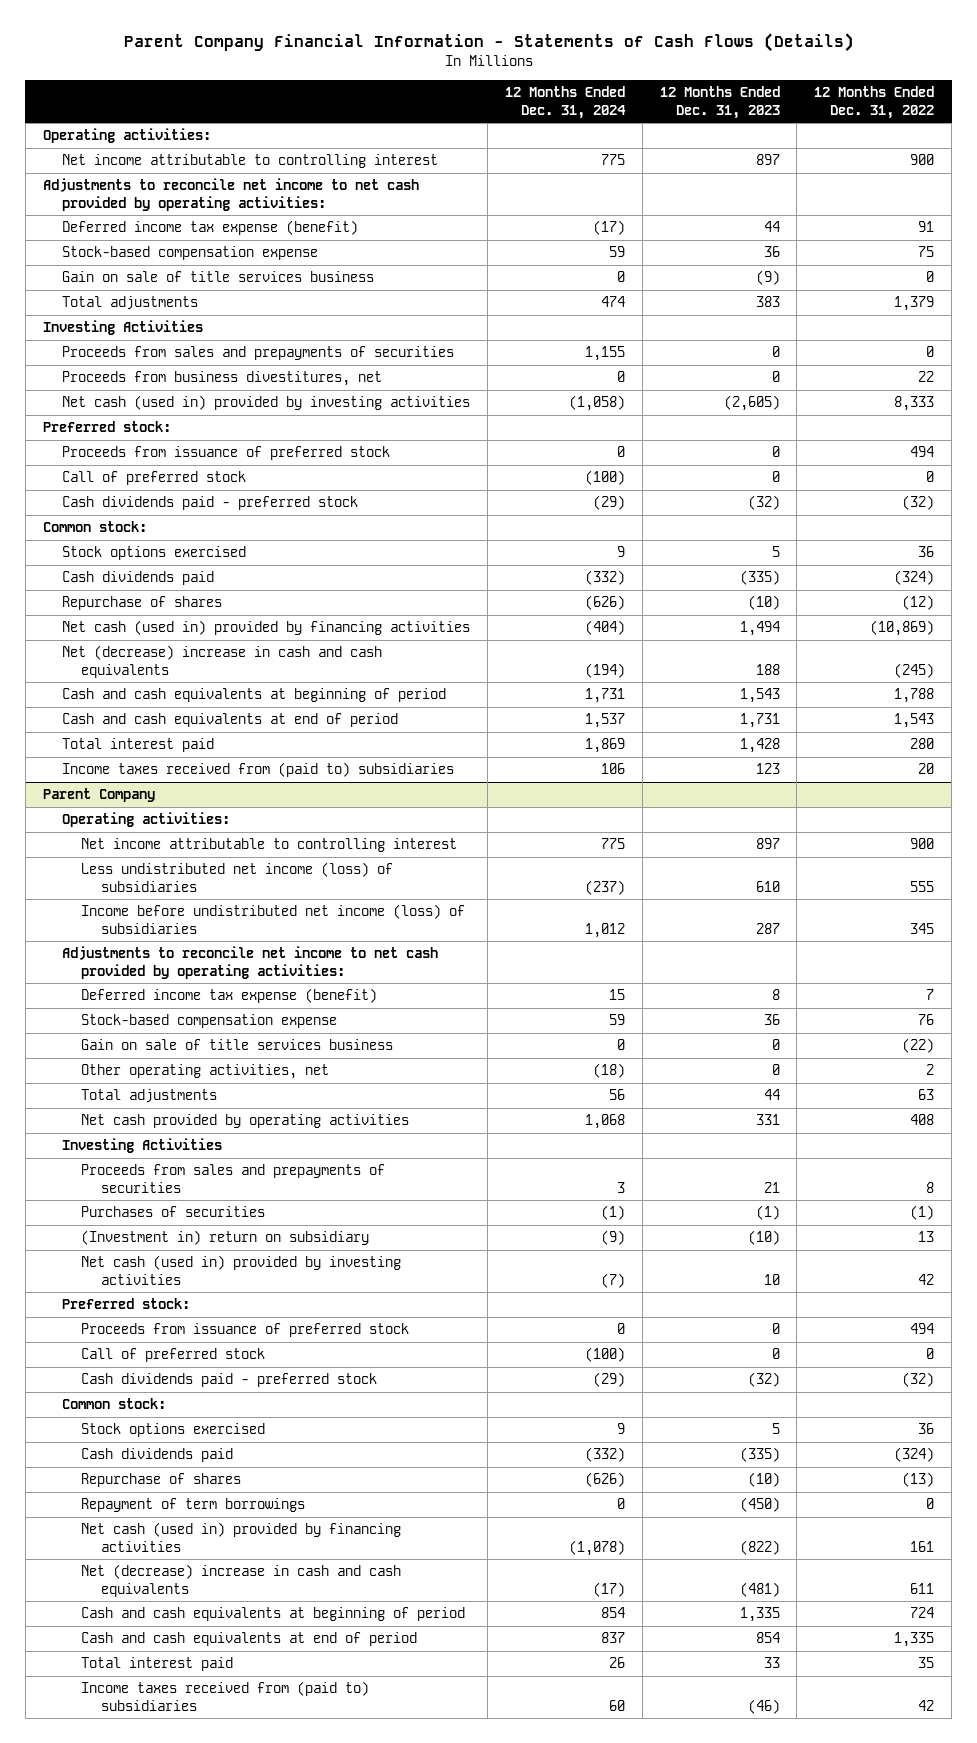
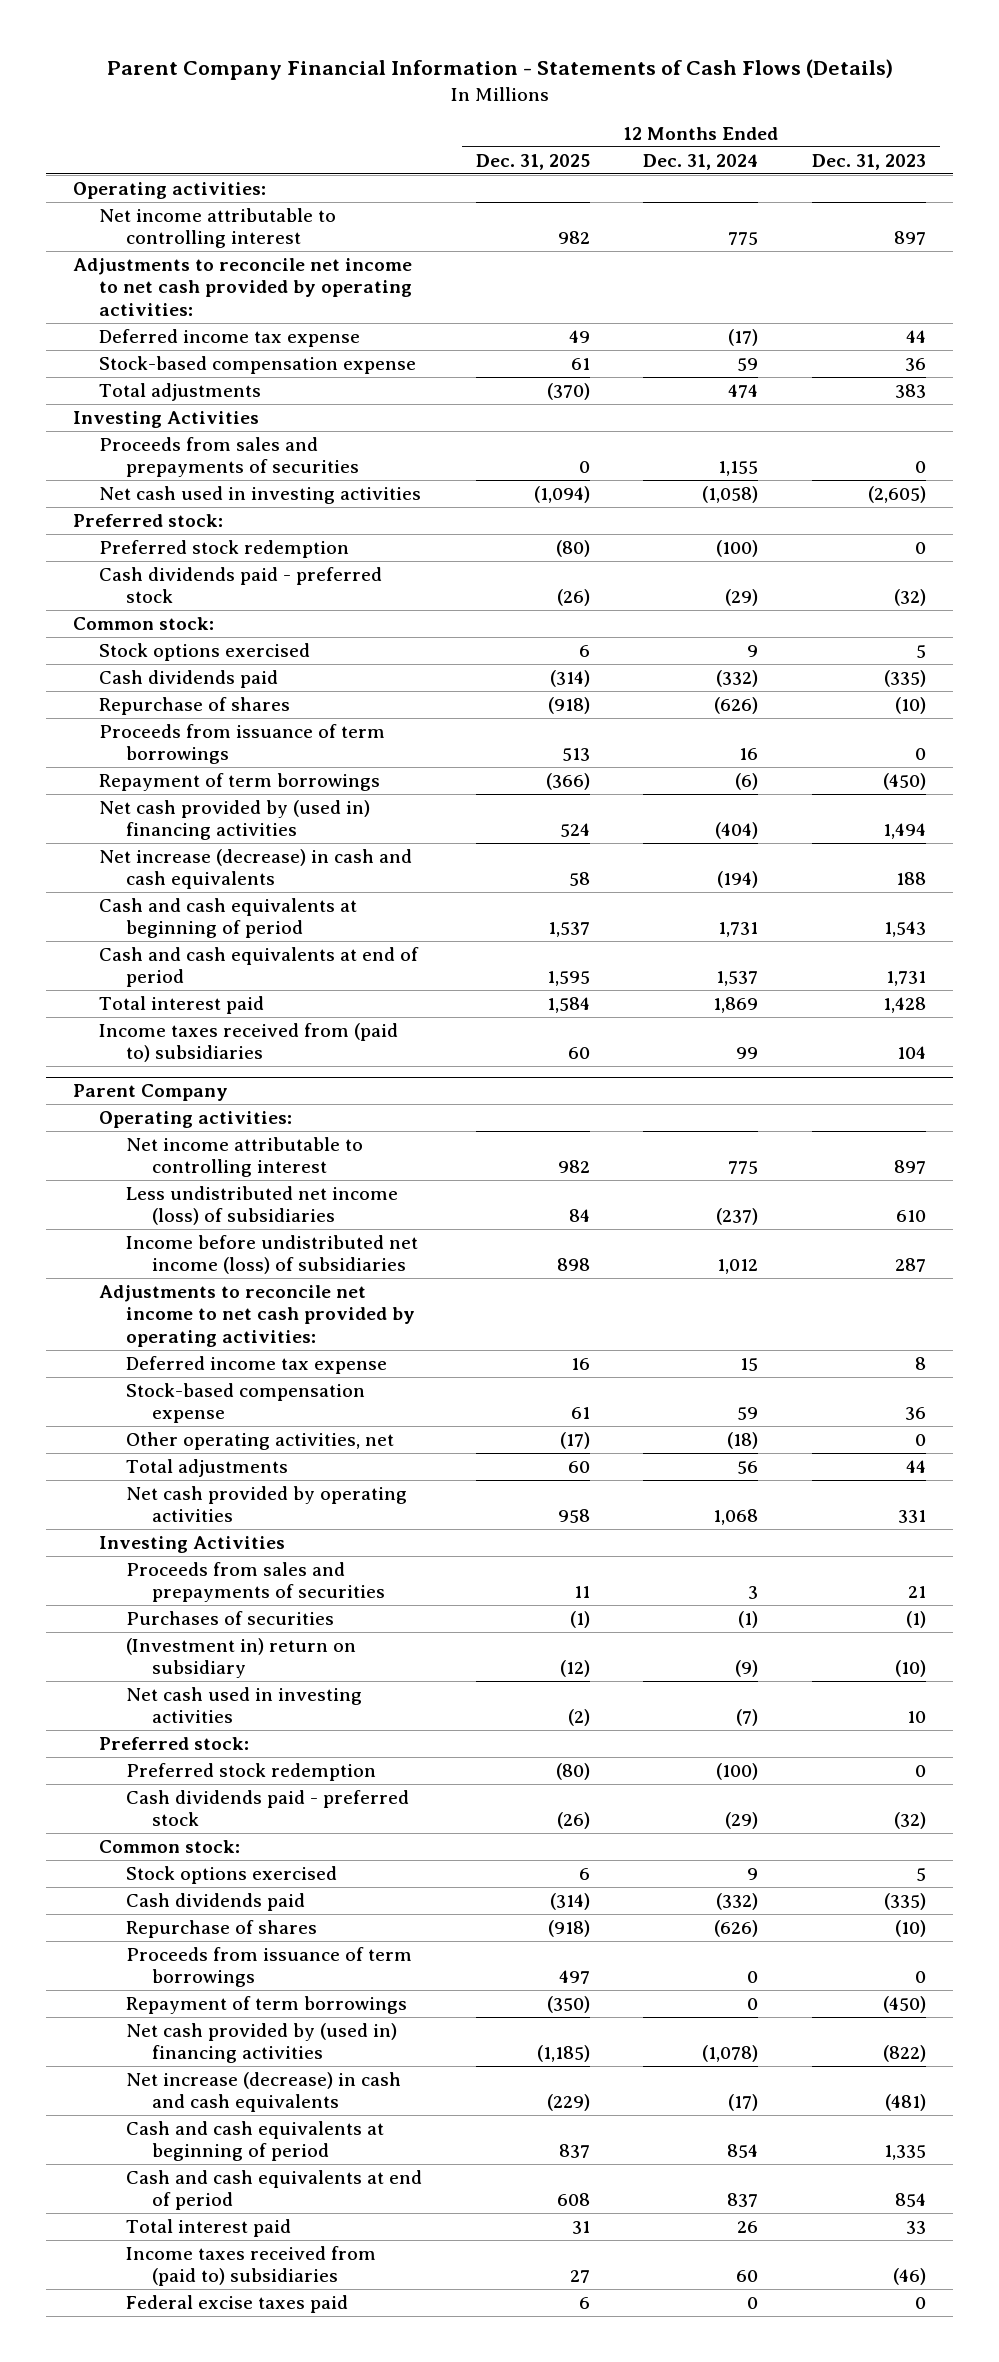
- | 12 Months Ended Dec. 31, 2024 | 12 Months Ended Dec. 31, 2023 | 12 Months Ended Dec. 31, 2022
+ | 12 Months Ended Dec. 31, 2025 | 12 Months Ended Dec. 31, 2024 | 12 Months Ended Dec. 31, 2023
- Deferred income tax expense (benefit) | (17) | 44 | 91
+ Deferred income tax expense | 49 | (17) | 44
- Gain on sale of title services business | 0 | (9) | 0
- Proceeds from business divestitures, net | 0 | 0 | 22
- Net cash (used in) provided by investing activities | (1,058) | (2,605) | 8,333
+ Net cash used in investing activities | (1,094) | (1,058) | (2,605)
- Proceeds from issuance of preferred stock | 0 | 0 | 494
- Call of preferred stock | (100) | 0 | 0
+ Preferred stock redemption | (80) | (100) | 0
- Net cash (used in) provided by financing activities | (404) | 1,494 | (10,869)
- Net (decrease) increase in cash and cash equivalents | (194) | 188 | (245)
+ Proceeds from issuance of term borrowings | 513 | 16 | 0
+ Repayment of term borrowings | (366) | (6) | (450)
+ Net cash provided by (used in) financing activities | 524 | (404) | 1,494
+ Net increase (decrease) in cash and cash equivalents | 58 | (194) | 188
- Income taxes received from (paid to) subsidiaries | 106 | 123 | 20
+ Income taxes received from (paid to) subsidiaries | 60 | 99 | 104
@ Parent Company
- Deferred income tax expense (benefit) | 15 | 8 | 7
+ Deferred income tax expense | 16 | 15 | 8
- Gain on sale of title services business | 0 | 0 | (22)
- Net cash (used in) provided by investing activities | (7) | 10 | 42
+ Net cash used in investing activities | (2) | (7) | 10
- Proceeds from issuance of preferred stock | 0 | 0 | 494
- Call of preferred stock | (100) | 0 | 0
+ Preferred stock redemption | (80) | (100) | 0
+ Proceeds from issuance of term borrowings | 497 | 0 | 0
- Net cash (used in) provided by financing activities | (1,078) | (822) | 161
- Net (decrease) increase in cash and cash equivalents | (17) | (481) | 611
+ Net cash provided by (used in) financing activities | (1,185) | (1,078) | (822)
+ Net increase (decrease) in cash and cash equivalents | (229) | (17) | (481)
+ Federal excise taxes paid | 6 | 0 | 0

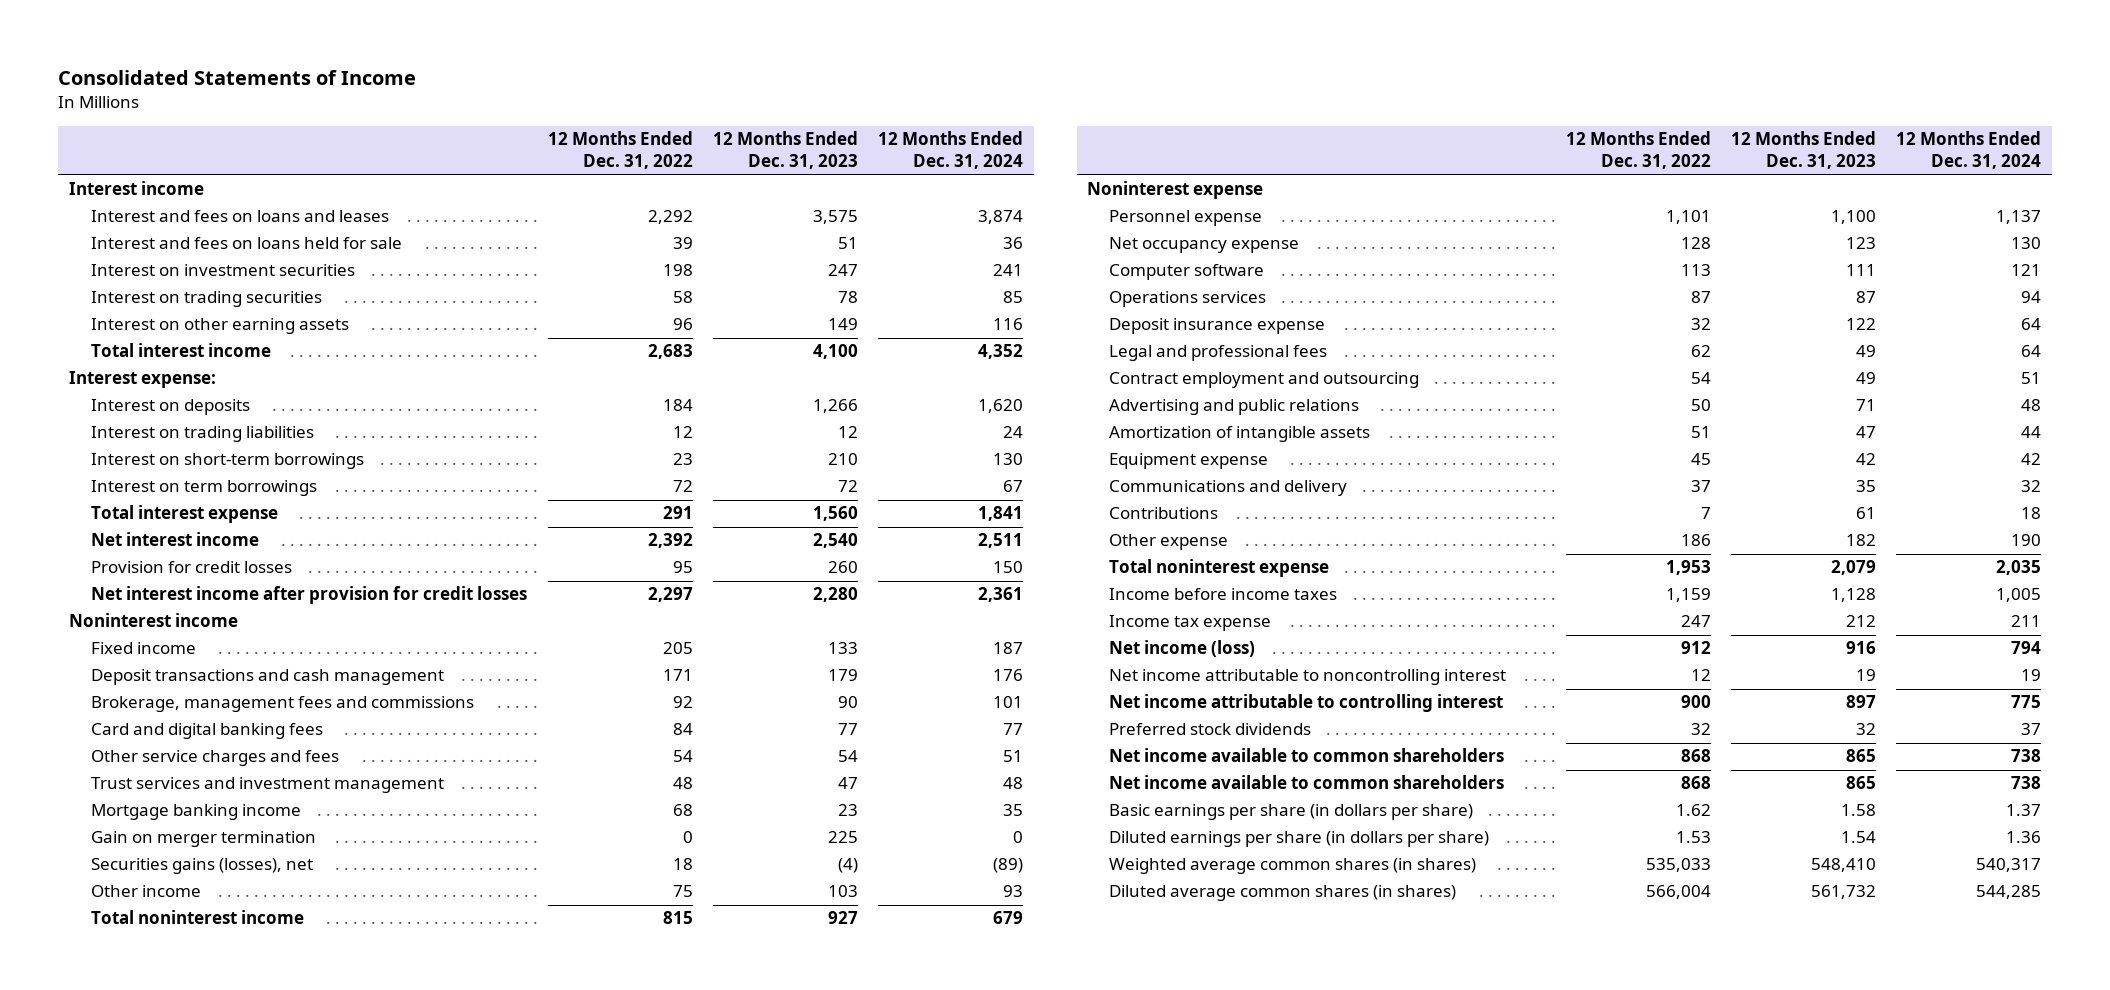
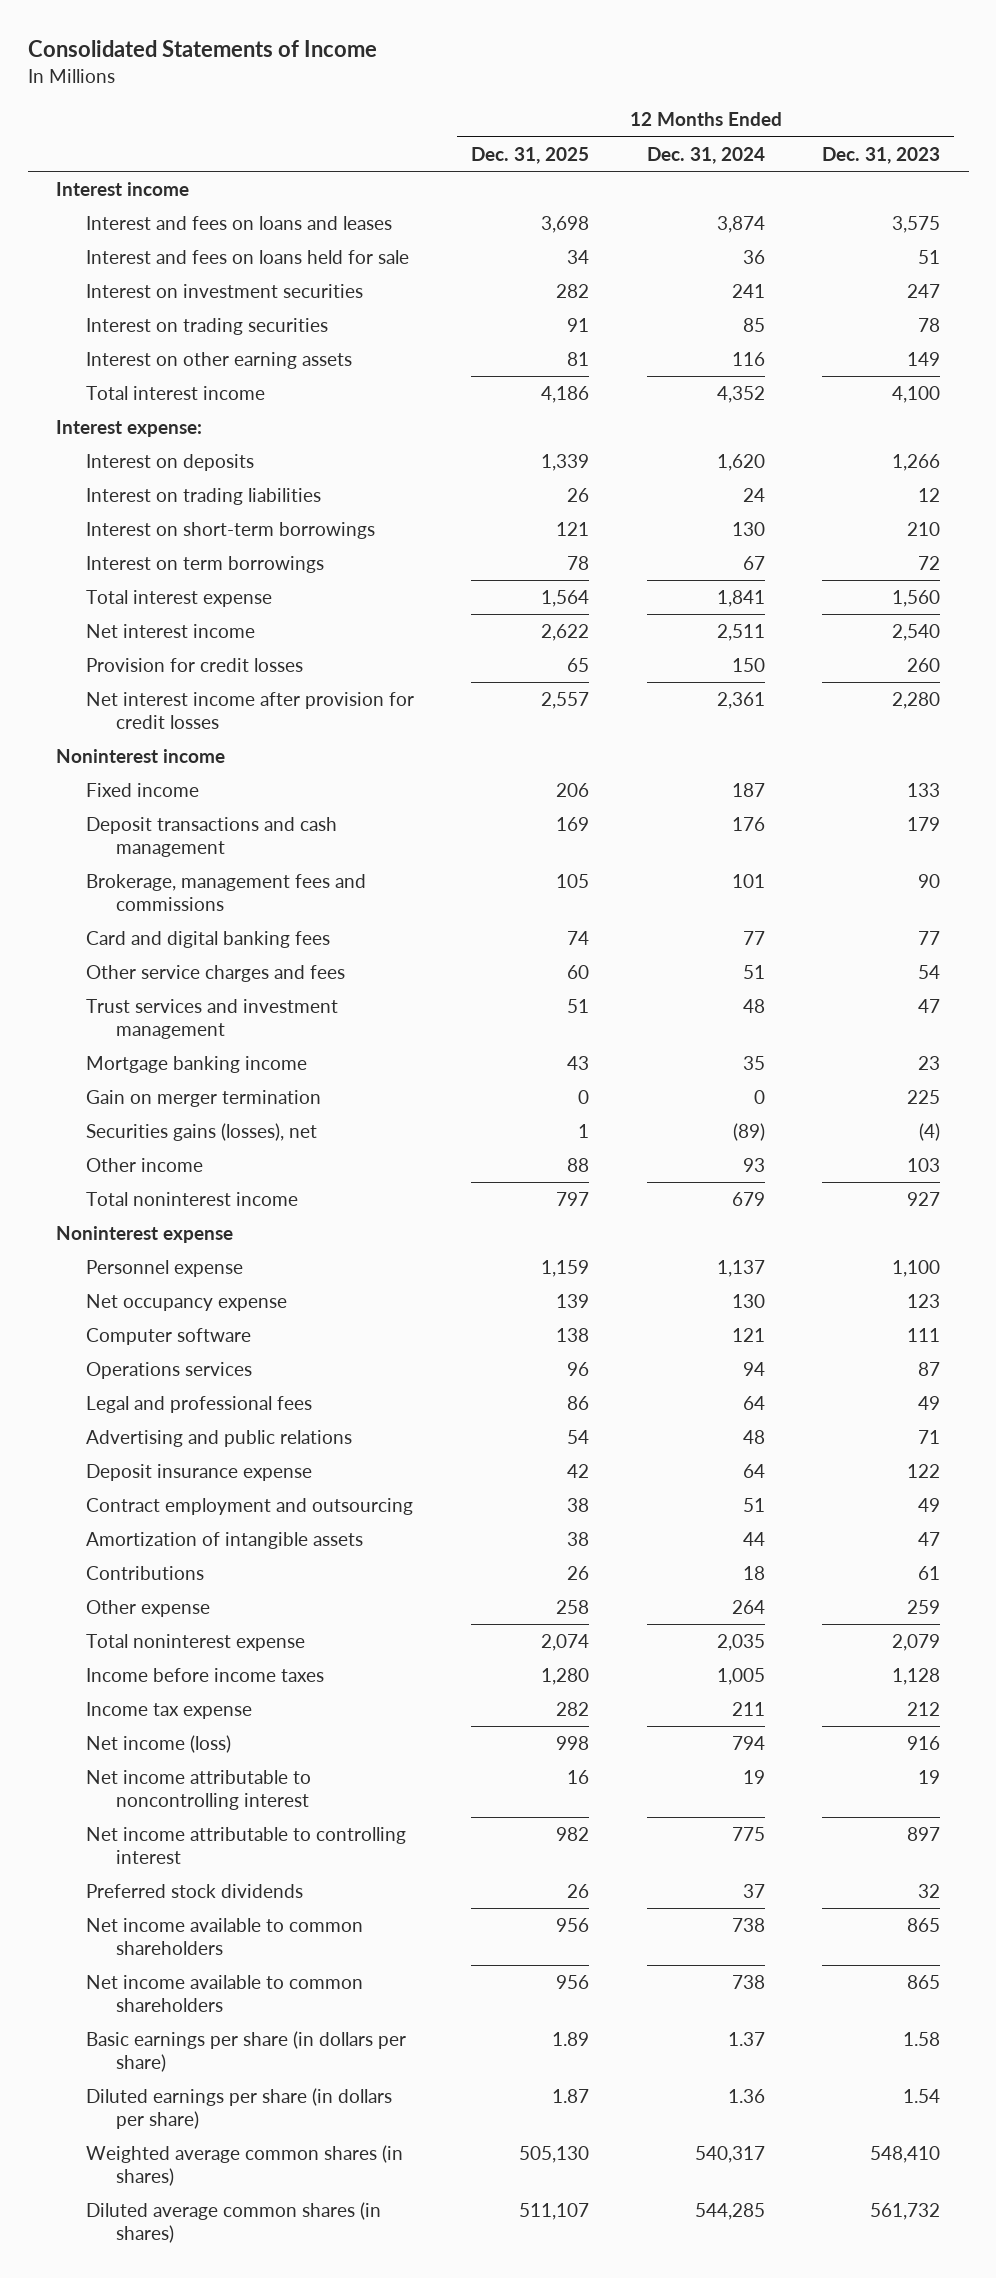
- | 12 Months Ended Dec. 31, 2022 | 12 Months Ended Dec. 31, 2023 | 12 Months Ended Dec. 31, 2024
+ | 12 Months Ended Dec. 31, 2025 | 12 Months Ended Dec. 31, 2024 | 12 Months Ended Dec. 31, 2023
moved down: Deposit insurance expense | 42 | 64 | 122
moved down: Contract employment and outsourcing | 38 | 51 | 49
- Equipment expense | 45 | 42 | 42
- Communications and delivery | 37 | 35 | 32
- Other expense | 186 | 182 | 190
+ Other expense | 258 | 264 | 259

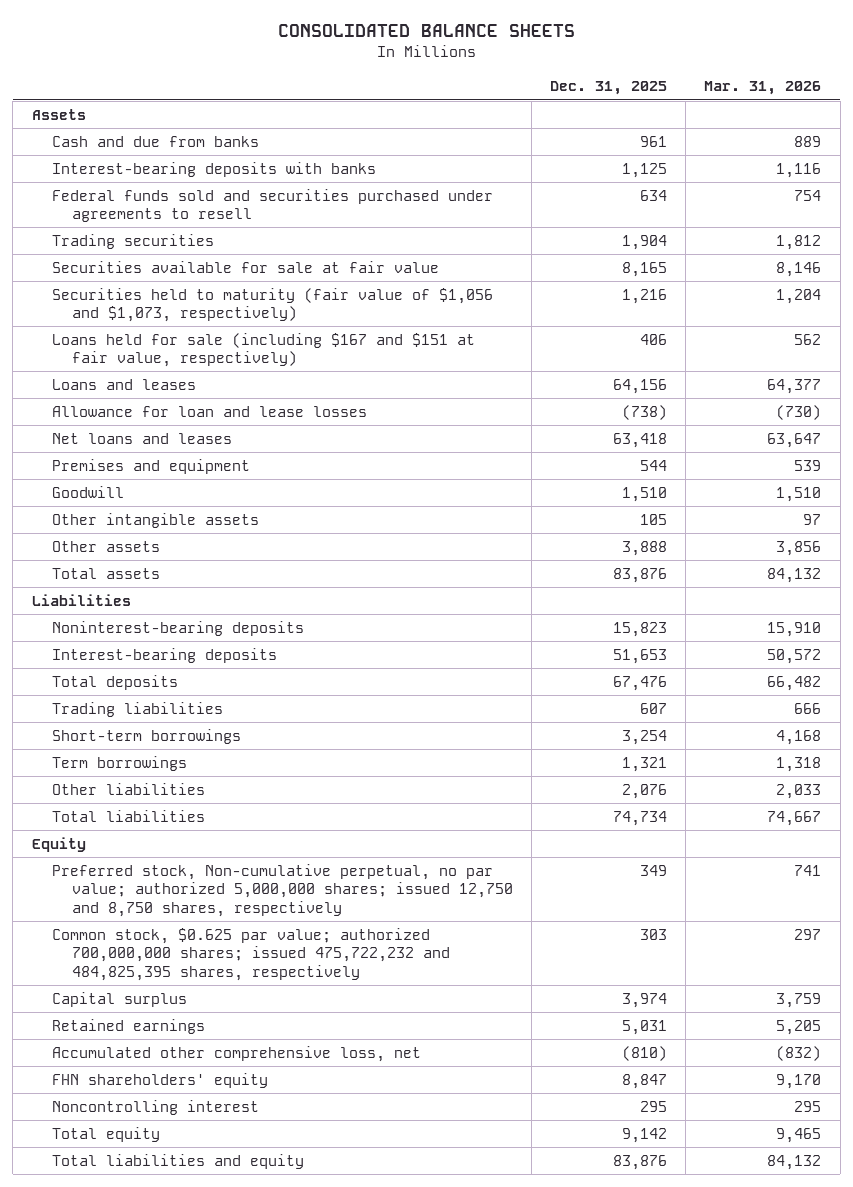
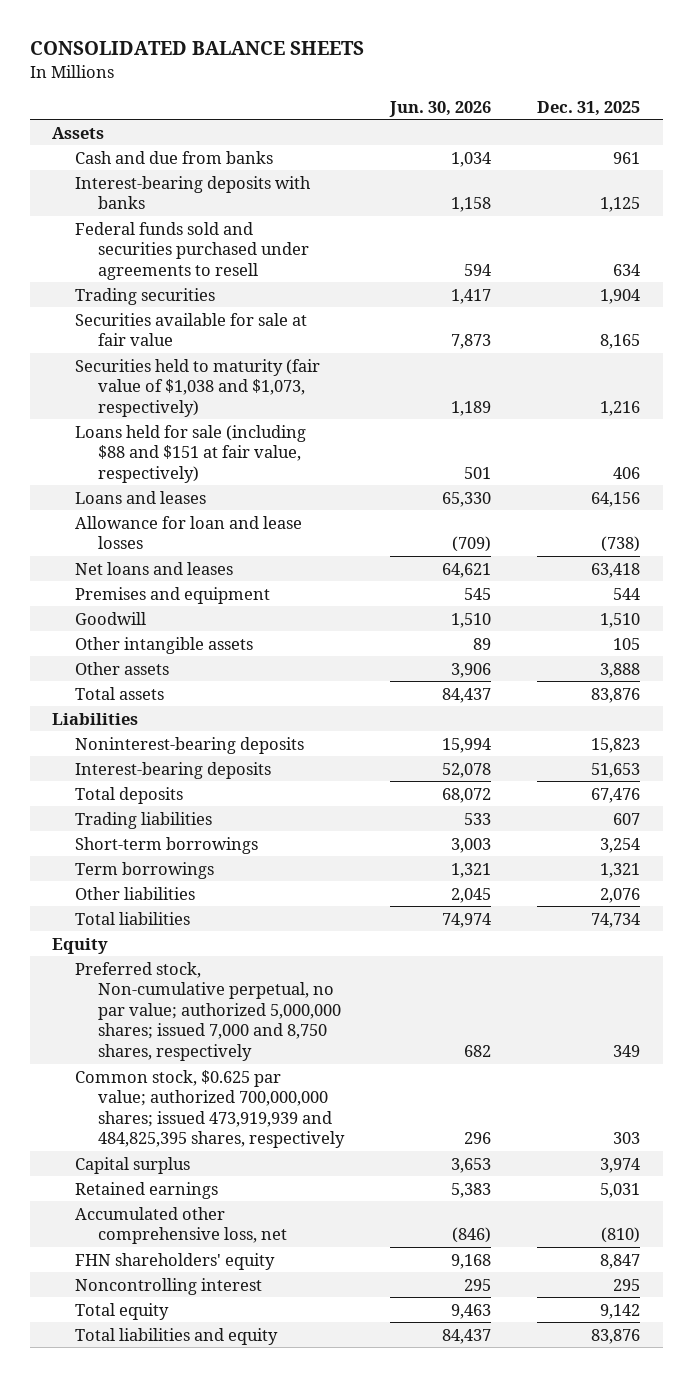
- | Dec. 31, 2025 | Mar. 31, 2026
+ | Jun. 30, 2026 | Dec. 31, 2025
- Securities held to maturity (fair value of $1,056 and $1,073, respectively) | 1,216 | 1,204
- Loans held for sale (including $167 and $151 at fair value, respectively) | 406 | 562
+ Securities held to maturity (fair value of $1,038 and $1,073, respectively) | 1,189 | 1,216
+ Loans held for sale (including $88 and $151 at fair value, respectively) | 501 | 406
- Preferred stock, Non-cumulative perpetual, no par value; authorized 5,000,000 shares; issued 12,750 and 8,750 shares, respectively | 349 | 741
- Common stock, $0.625 par value; authorized 700,000,000 shares; issued 475,722,232 and 484,825,395 shares, respectively | 303 | 297
+ Preferred stock, Non-cumulative perpetual, no par value; authorized 5,000,000 shares; issued 7,000 and 8,750 shares, respectively | 682 | 349
+ Common stock, $0.625 par value; authorized 700,000,000 shares; issued 473,919,939 and 484,825,395 shares, respectively | 296 | 303

